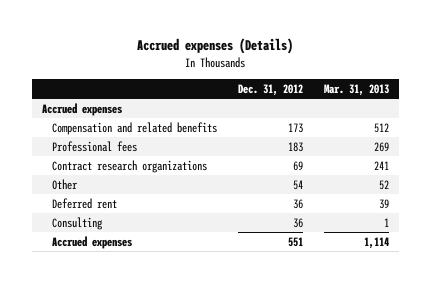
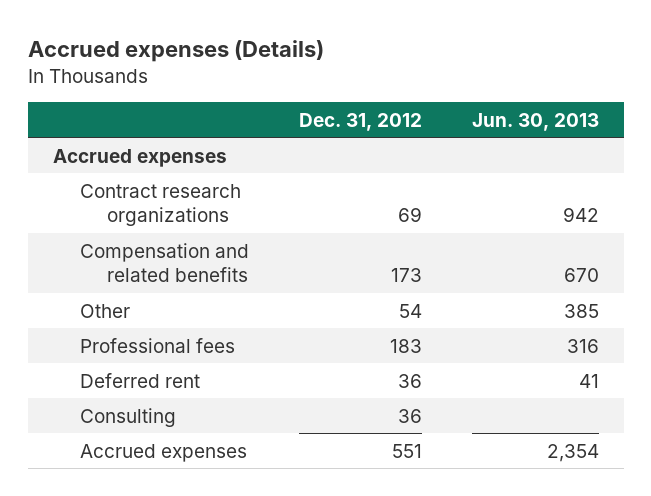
- | Dec. 31, 2012 | Mar. 31, 2013
+ | Dec. 31, 2012 | Jun. 30, 2013
moved down: Compensation and related benefits | 173 | 670
moved down: Professional fees | 183 | 316

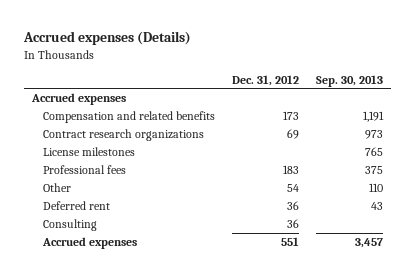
- | Dec. 31, 2012 | Jun. 30, 2013
+ | Dec. 31, 2012 | Sep. 30, 2013
moved down: Contract research organizations | 69 | 973
+ License milestones | | 765
moved down: Other | 54 | 110

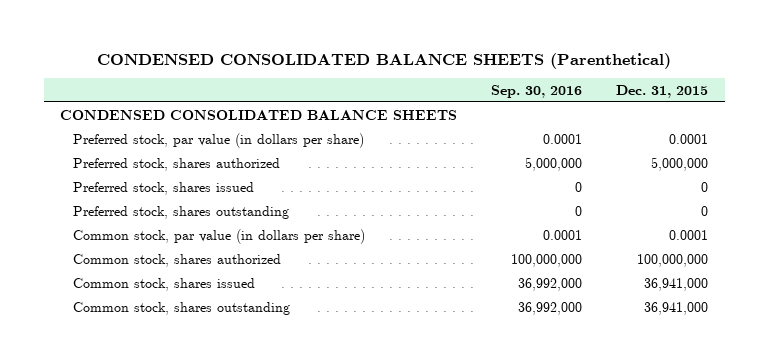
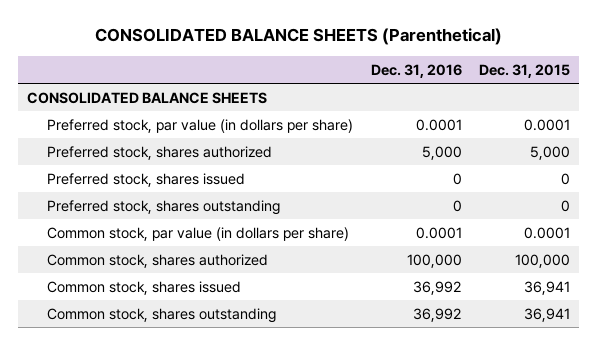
- CONDENSED CONSOLIDATED BALANCE SHEETS (Parenthetical)
+ CONSOLIDATED BALANCE SHEETS (Parenthetical)
- | Sep. 30, 2016 | Dec. 31, 2015
+ | Dec. 31, 2016 | Dec. 31, 2015
- CONDENSED CONSOLIDATED BALANCE SHEETS
+ CONSOLIDATED BALANCE SHEETS
- Preferred stock, shares authorized | 5,000,000 | 5,000,000
+ Preferred stock, shares authorized | 5,000 | 5,000
- Common stock, shares authorized | 100,000,000 | 100,000,000
- Common stock, shares issued | 36,992,000 | 36,941,000
- Common stock, shares outstanding | 36,992,000 | 36,941,000
+ Common stock, shares authorized | 100,000 | 100,000
+ Common stock, shares issued | 36,992 | 36,941
+ Common stock, shares outstanding | 36,992 | 36,941

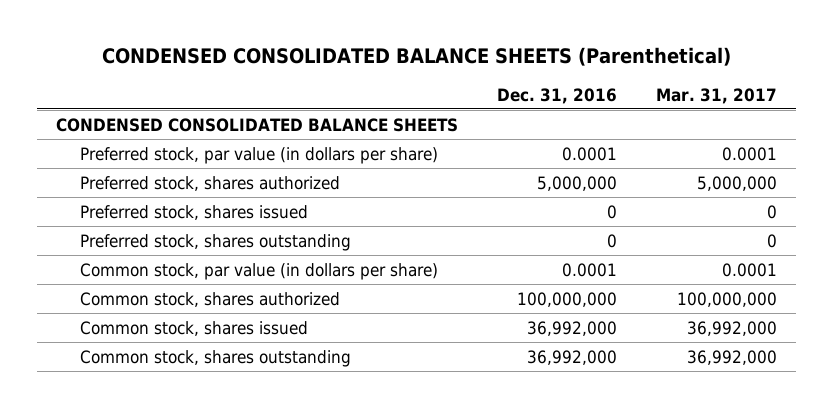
- CONSOLIDATED BALANCE SHEETS (Parenthetical)
+ CONDENSED CONSOLIDATED BALANCE SHEETS (Parenthetical)
- | Dec. 31, 2016 | Dec. 31, 2015
+ | Dec. 31, 2016 | Mar. 31, 2017
- CONSOLIDATED BALANCE SHEETS
+ CONDENSED CONSOLIDATED BALANCE SHEETS
- Preferred stock, shares authorized | 5,000 | 5,000
+ Preferred stock, shares authorized | 5,000,000 | 5,000,000
- Common stock, shares authorized | 100,000 | 100,000
- Common stock, shares issued | 36,992 | 36,941
- Common stock, shares outstanding | 36,992 | 36,941
+ Common stock, shares authorized | 100,000,000 | 100,000,000
+ Common stock, shares issued | 36,992,000 | 36,992,000
+ Common stock, shares outstanding | 36,992,000 | 36,992,000

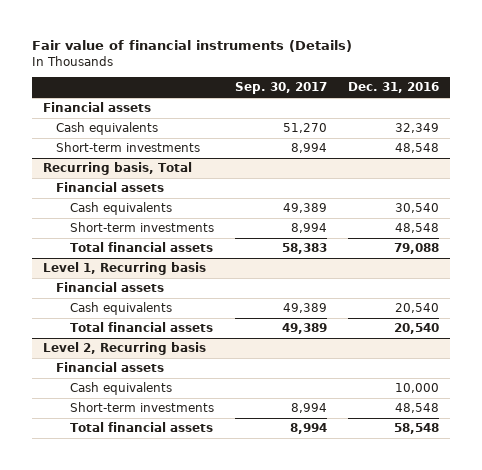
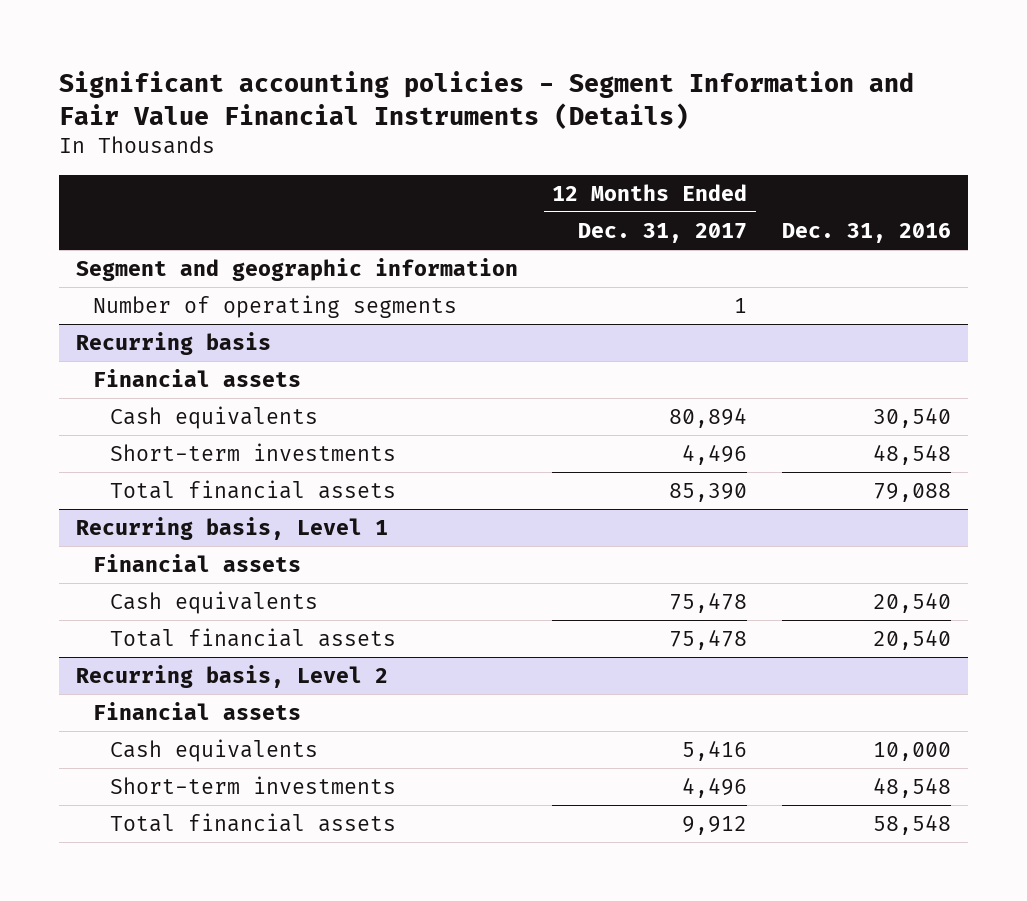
- Fair value of financial instruments (Details)
+ Significant accounting policies - Segment Information and Fair Value Financial Instruments (Details)
- | Sep. 30, 2017 | Dec. 31, 2016
+ | 12 Months Ended Dec. 31, 2017 | Dec. 31, 2016
- Financial assets
- Cash equivalents | 51,270 | 32,349
- Short-term investments | 8,994 | 48,548
- Recurring basis, Total
+ Segment and geographic information
+ Number of operating segments | 1 |
+ Recurring basis
- Level 1, Recurring basis
+ Recurring basis, Level 1
- Level 2, Recurring basis
+ Recurring basis, Level 2

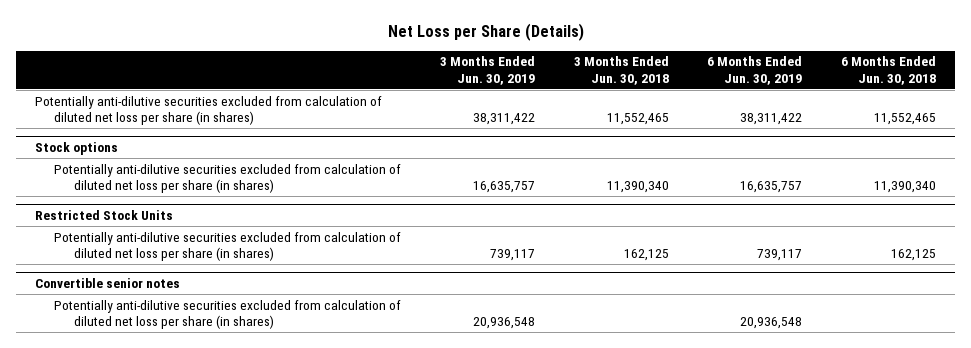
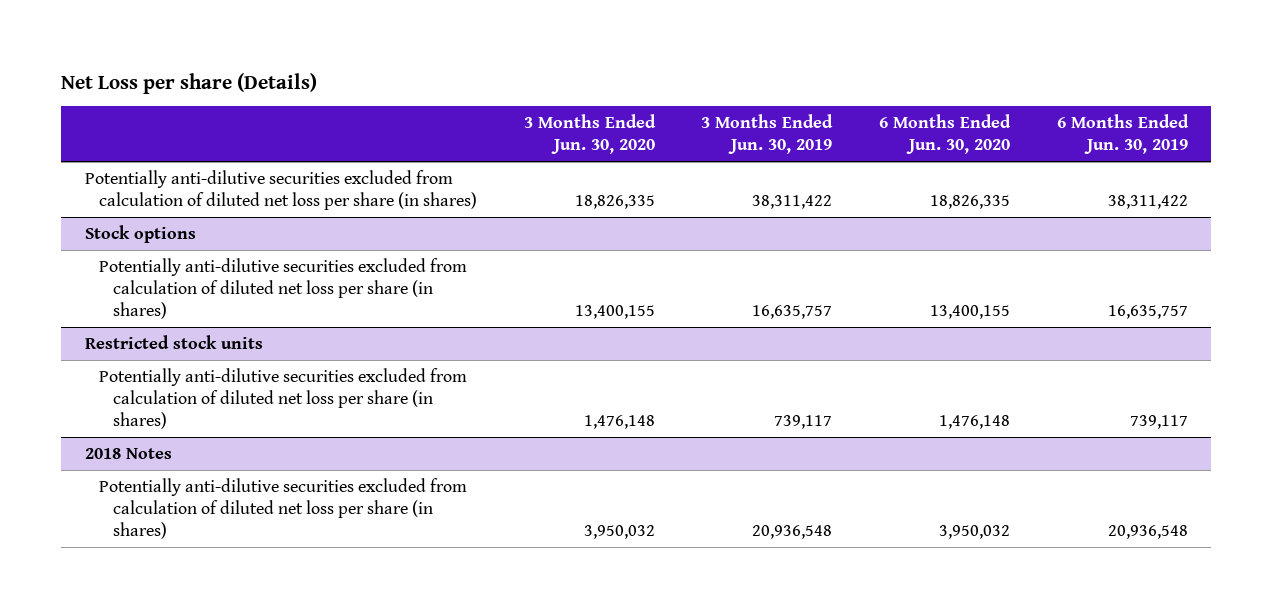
- Net Loss per Share (Details)
+ Net Loss per share (Details)
- | 3 Months Ended Jun. 30, 2019 | 3 Months Ended Jun. 30, 2018 | 6 Months Ended Jun. 30, 2019 | 6 Months Ended Jun. 30, 2018
+ | 3 Months Ended Jun. 30, 2020 | 3 Months Ended Jun. 30, 2019 | 6 Months Ended Jun. 30, 2020 | 6 Months Ended Jun. 30, 2019
- Restricted Stock Units
+ Restricted stock units
- Convertible senior notes
+ 2018 Notes

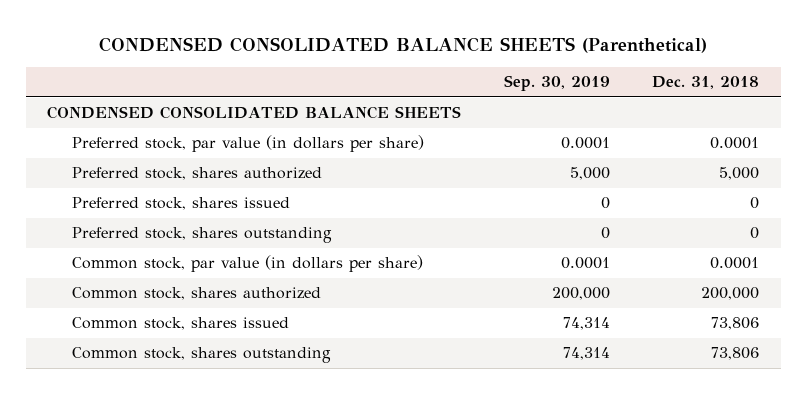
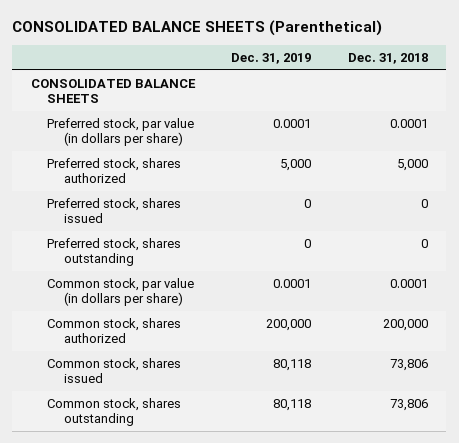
- CONDENSED CONSOLIDATED BALANCE SHEETS (Parenthetical)
+ CONSOLIDATED BALANCE SHEETS (Parenthetical)
- | Sep. 30, 2019 | Dec. 31, 2018
+ | Dec. 31, 2019 | Dec. 31, 2018
- CONDENSED CONSOLIDATED BALANCE SHEETS
+ CONSOLIDATED BALANCE SHEETS

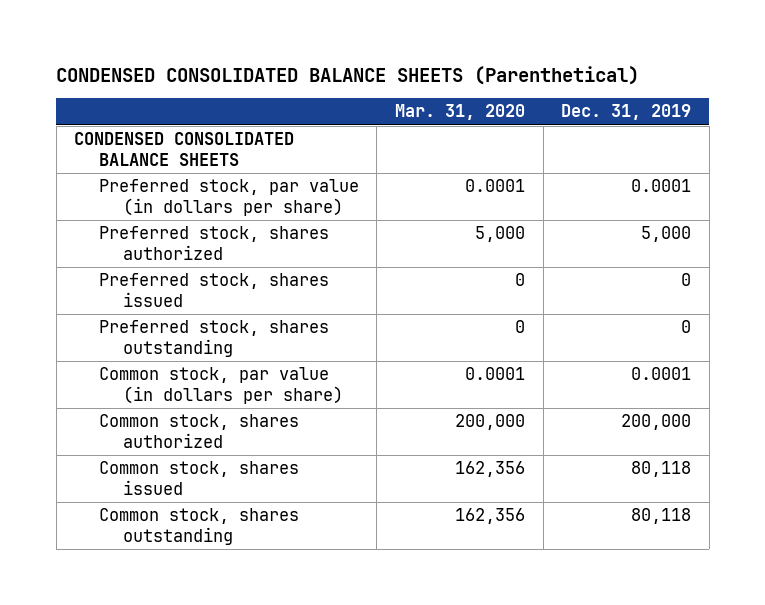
- CONSOLIDATED BALANCE SHEETS (Parenthetical)
+ CONDENSED CONSOLIDATED BALANCE SHEETS (Parenthetical)
- | Dec. 31, 2019 | Dec. 31, 2018
+ | Mar. 31, 2020 | Dec. 31, 2019
- CONSOLIDATED BALANCE SHEETS
+ CONDENSED CONSOLIDATED BALANCE SHEETS

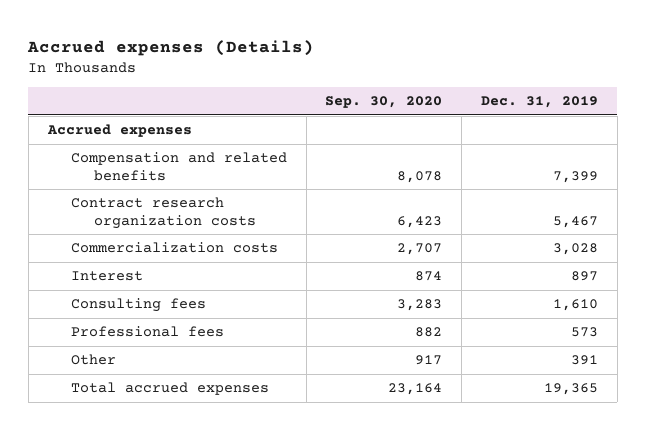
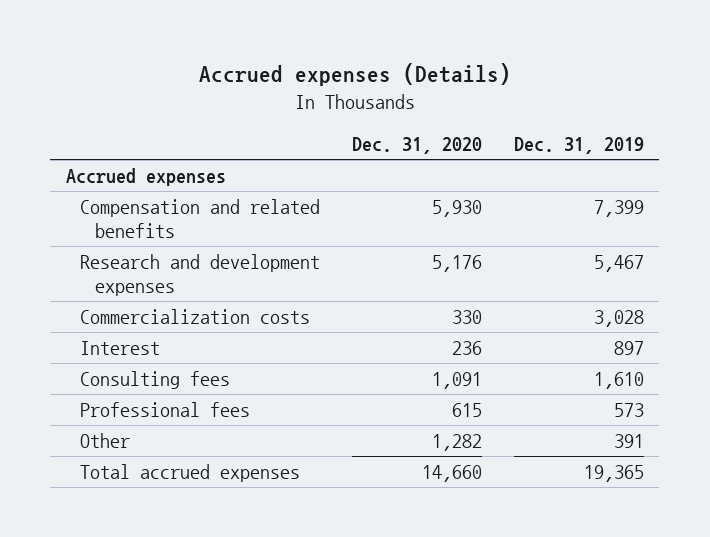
- | Sep. 30, 2020 | Dec. 31, 2019
+ | Dec. 31, 2020 | Dec. 31, 2019
- Contract research organization costs | 6,423 | 5,467
+ Research and development expenses | 5,176 | 5,467

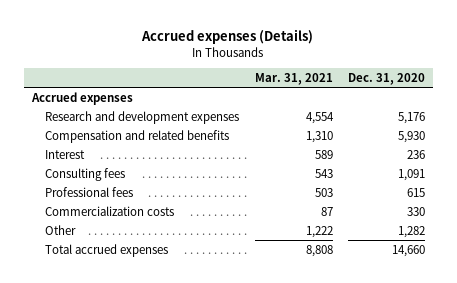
- | Dec. 31, 2020 | Dec. 31, 2019
+ | Mar. 31, 2021 | Dec. 31, 2020
moved down: Compensation and related benefits | 1,310 | 5,930
moved down: Commercialization costs | 87 | 330

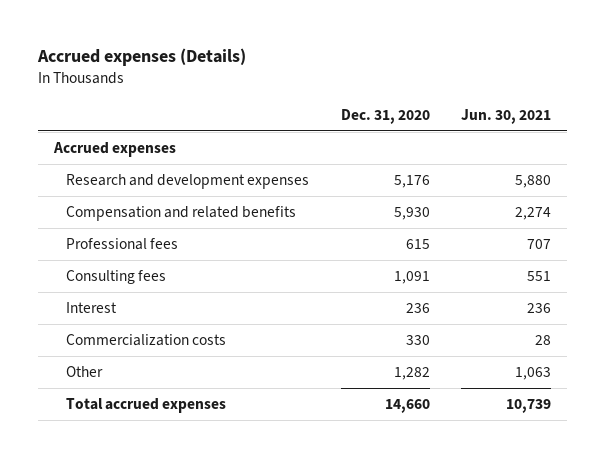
- | Mar. 31, 2021 | Dec. 31, 2020
+ | Dec. 31, 2020 | Jun. 30, 2021
moved down: Consulting fees | 1,091 | 551
moved down: Interest | 236 | 236

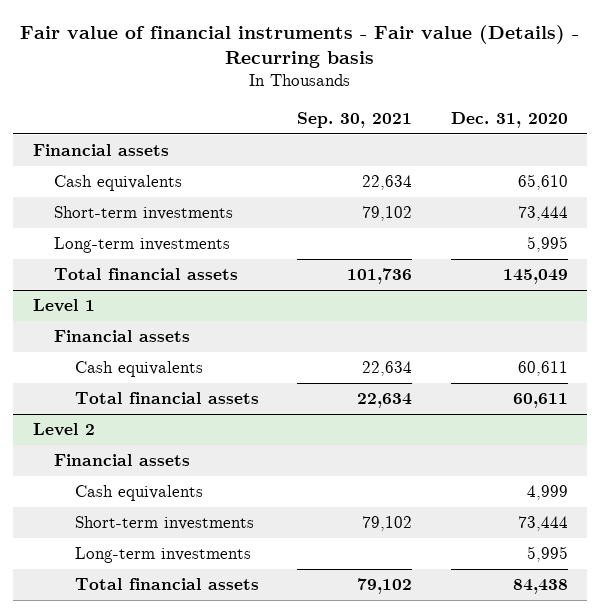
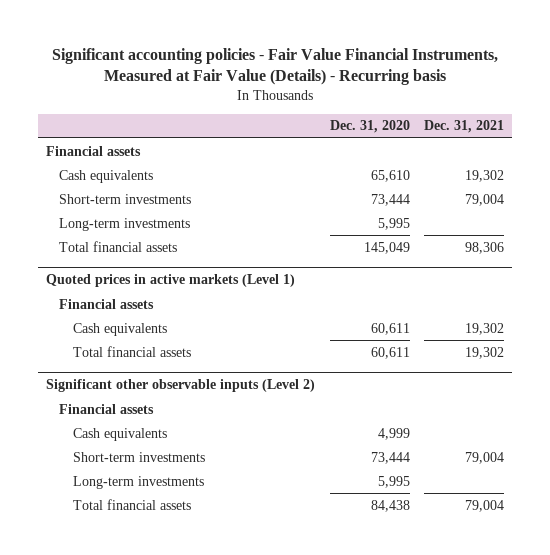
- Fair value of financial instruments - Fair value (Details) - Recurring basis
+ Significant accounting policies - Fair Value Financial Instruments, Measured at Fair Value (Details) - Recurring basis
- | Sep. 30, 2021 | Dec. 31, 2020
+ | Dec. 31, 2020 | Dec. 31, 2021
- Level 1
+ Quoted prices in active markets (Level 1)
- Level 2
+ Significant other observable inputs (Level 2)

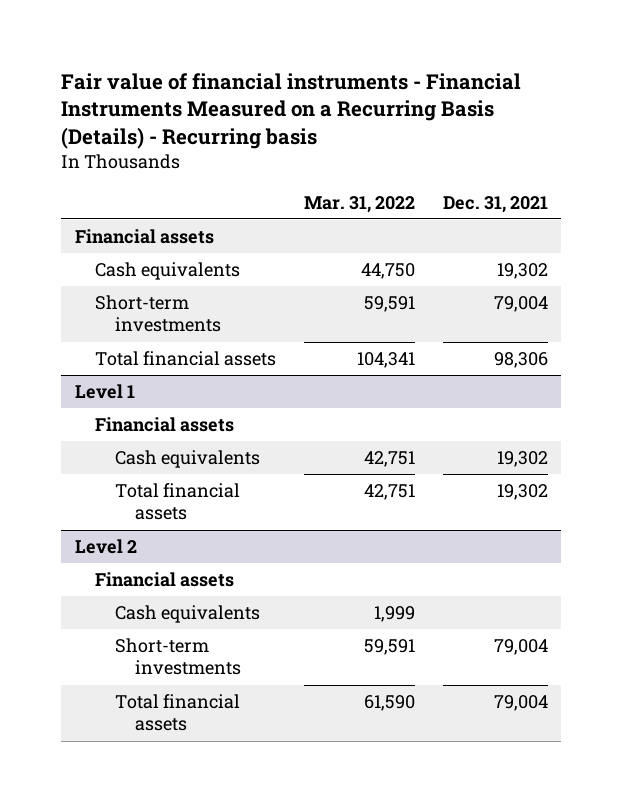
- Significant accounting policies - Fair Value Financial Instruments, Measured at Fair Value (Details) - Recurring basis
+ Fair value of financial instruments - Financial Instruments Measured on a Recurring Basis (Details) - Recurring basis
- | Dec. 31, 2020 | Dec. 31, 2021
+ | Mar. 31, 2022 | Dec. 31, 2021
- Long-term investments | 5,995 |
- Quoted prices in active markets (Level 1)
+ Level 1
- Significant other observable inputs (Level 2)
+ Level 2
- Long-term investments | 5,995 |

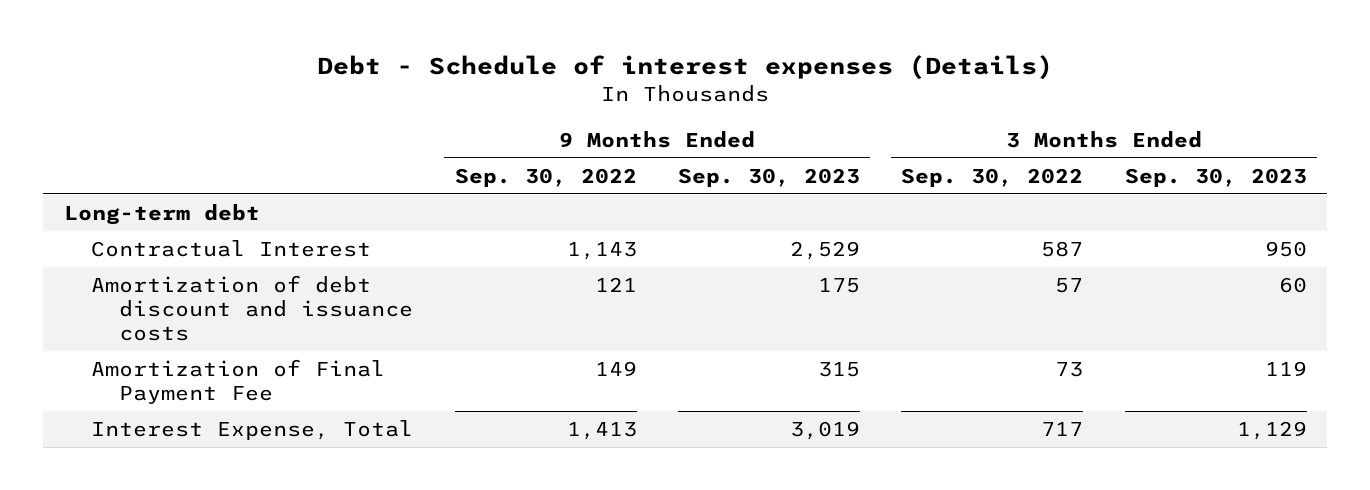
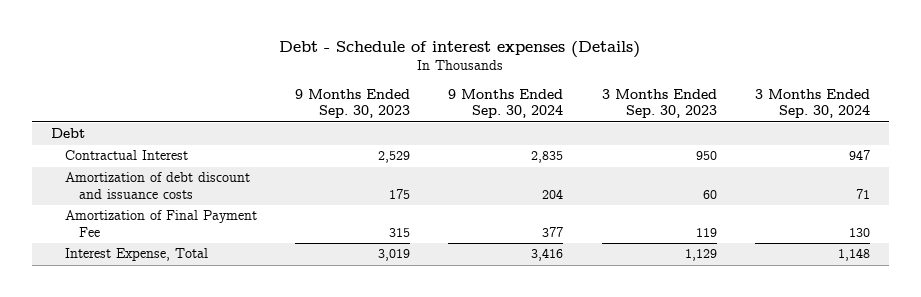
- | 9 Months Ended Sep. 30, 2022 | 9 Months Ended Sep. 30, 2023 | 3 Months Ended Sep. 30, 2022 | 3 Months Ended Sep. 30, 2023
+ | 9 Months Ended Sep. 30, 2023 | 9 Months Ended Sep. 30, 2024 | 3 Months Ended Sep. 30, 2023 | 3 Months Ended Sep. 30, 2024
- Long-term debt
+ Debt

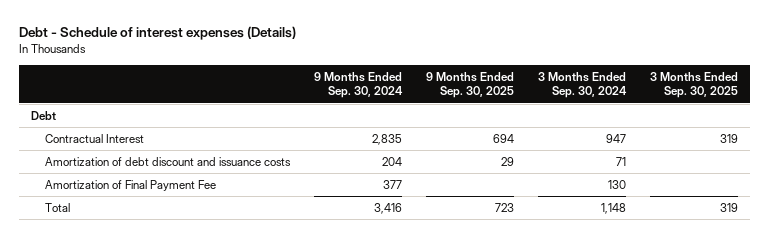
- | 9 Months Ended Sep. 30, 2023 | 9 Months Ended Sep. 30, 2024 | 3 Months Ended Sep. 30, 2023 | 3 Months Ended Sep. 30, 2024
+ | 9 Months Ended Sep. 30, 2024 | 9 Months Ended Sep. 30, 2025 | 3 Months Ended Sep. 30, 2024 | 3 Months Ended Sep. 30, 2025
- Interest Expense, Total | 3,019 | 3,416 | 1,129 | 1,148
+ Total | 3,416 | 723 | 1,148 | 319

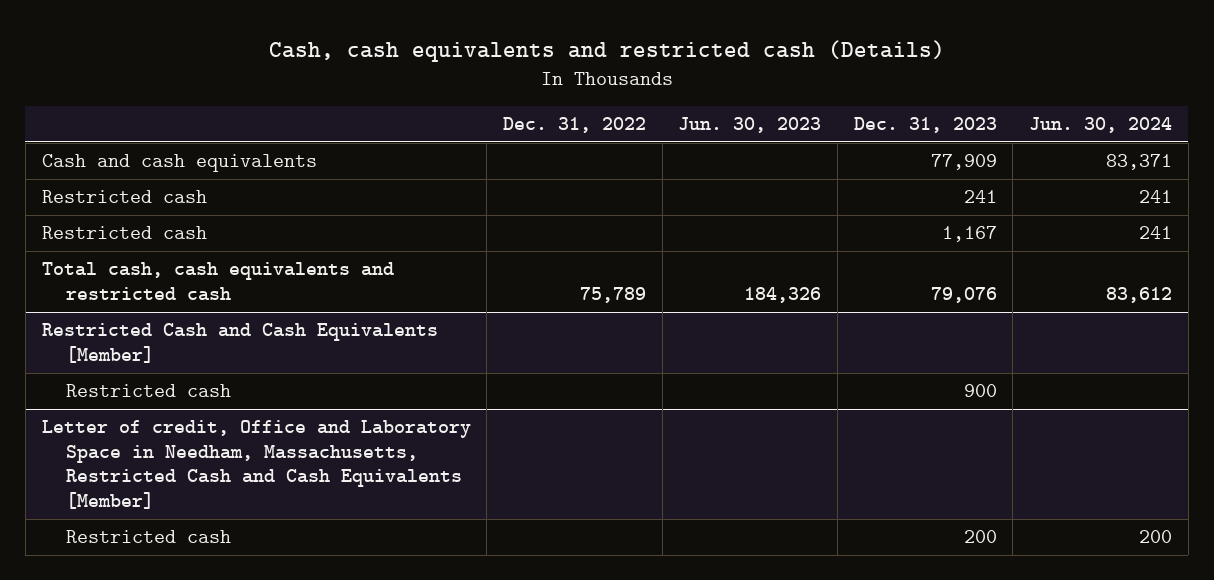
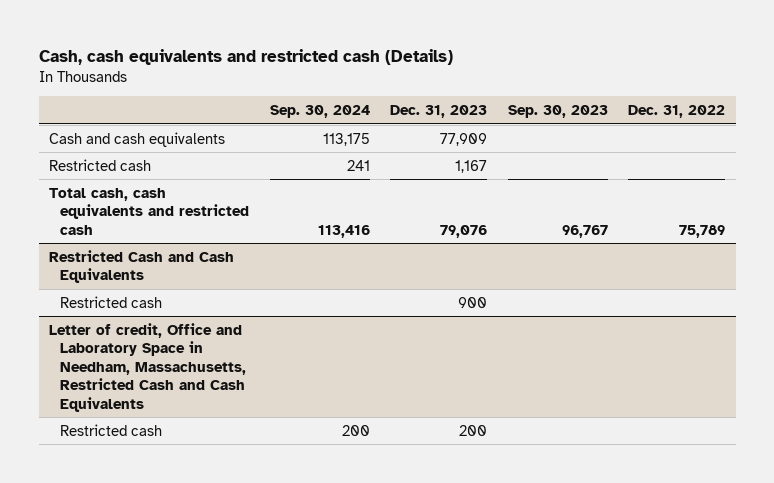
- | Dec. 31, 2022 | Jun. 30, 2023 | Dec. 31, 2023 | Jun. 30, 2024
+ | Sep. 30, 2024 | Dec. 31, 2023 | Sep. 30, 2023 | Dec. 31, 2022
- Restricted cash | | | 241 | 241
- Restricted Cash and Cash Equivalents [Member]
+ Restricted Cash and Cash Equivalents
- Letter of credit, Office and Laboratory Space in Needham, Massachusetts, Restricted Cash and Cash Equivalents [Member]
+ Letter of credit, Office and Laboratory Space in Needham, Massachusetts, Restricted Cash and Cash Equivalents

